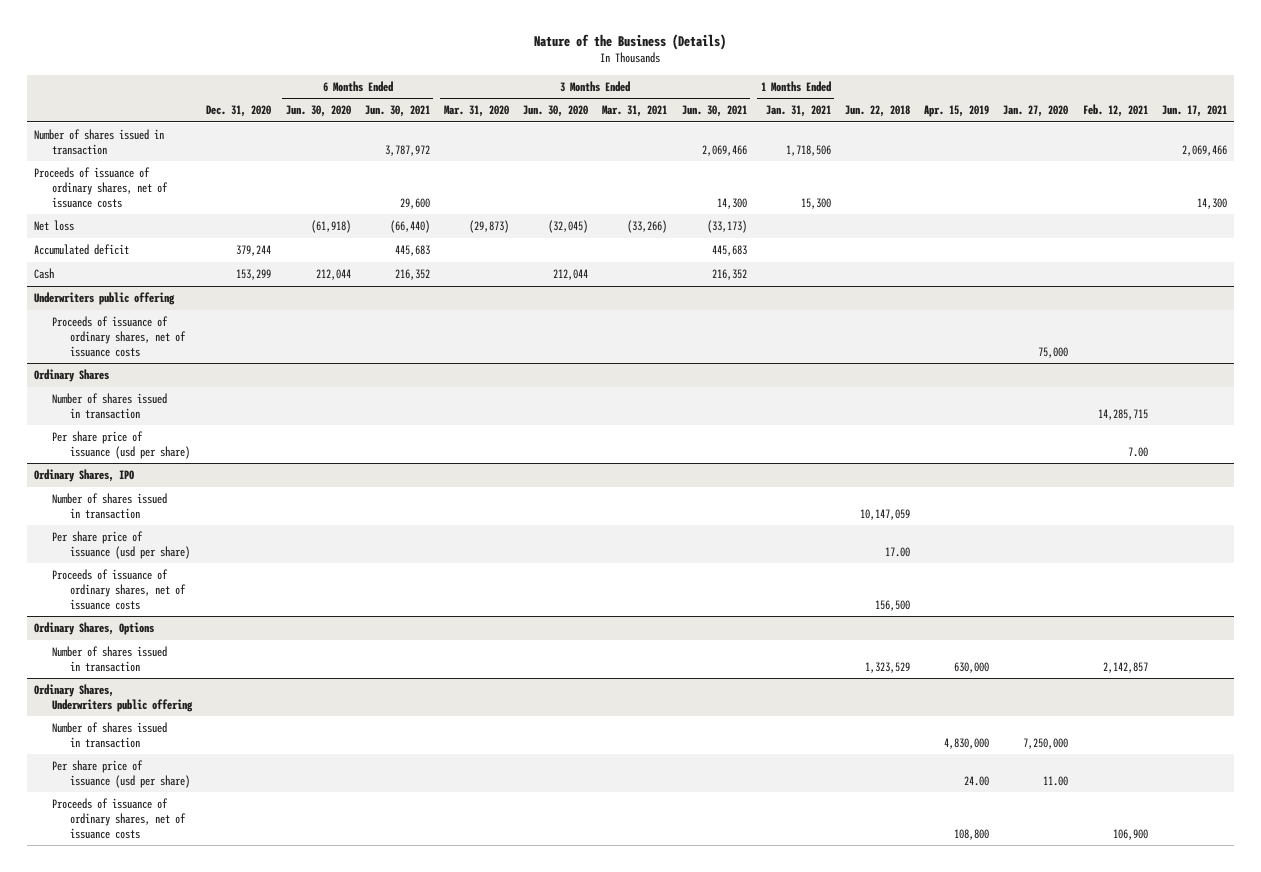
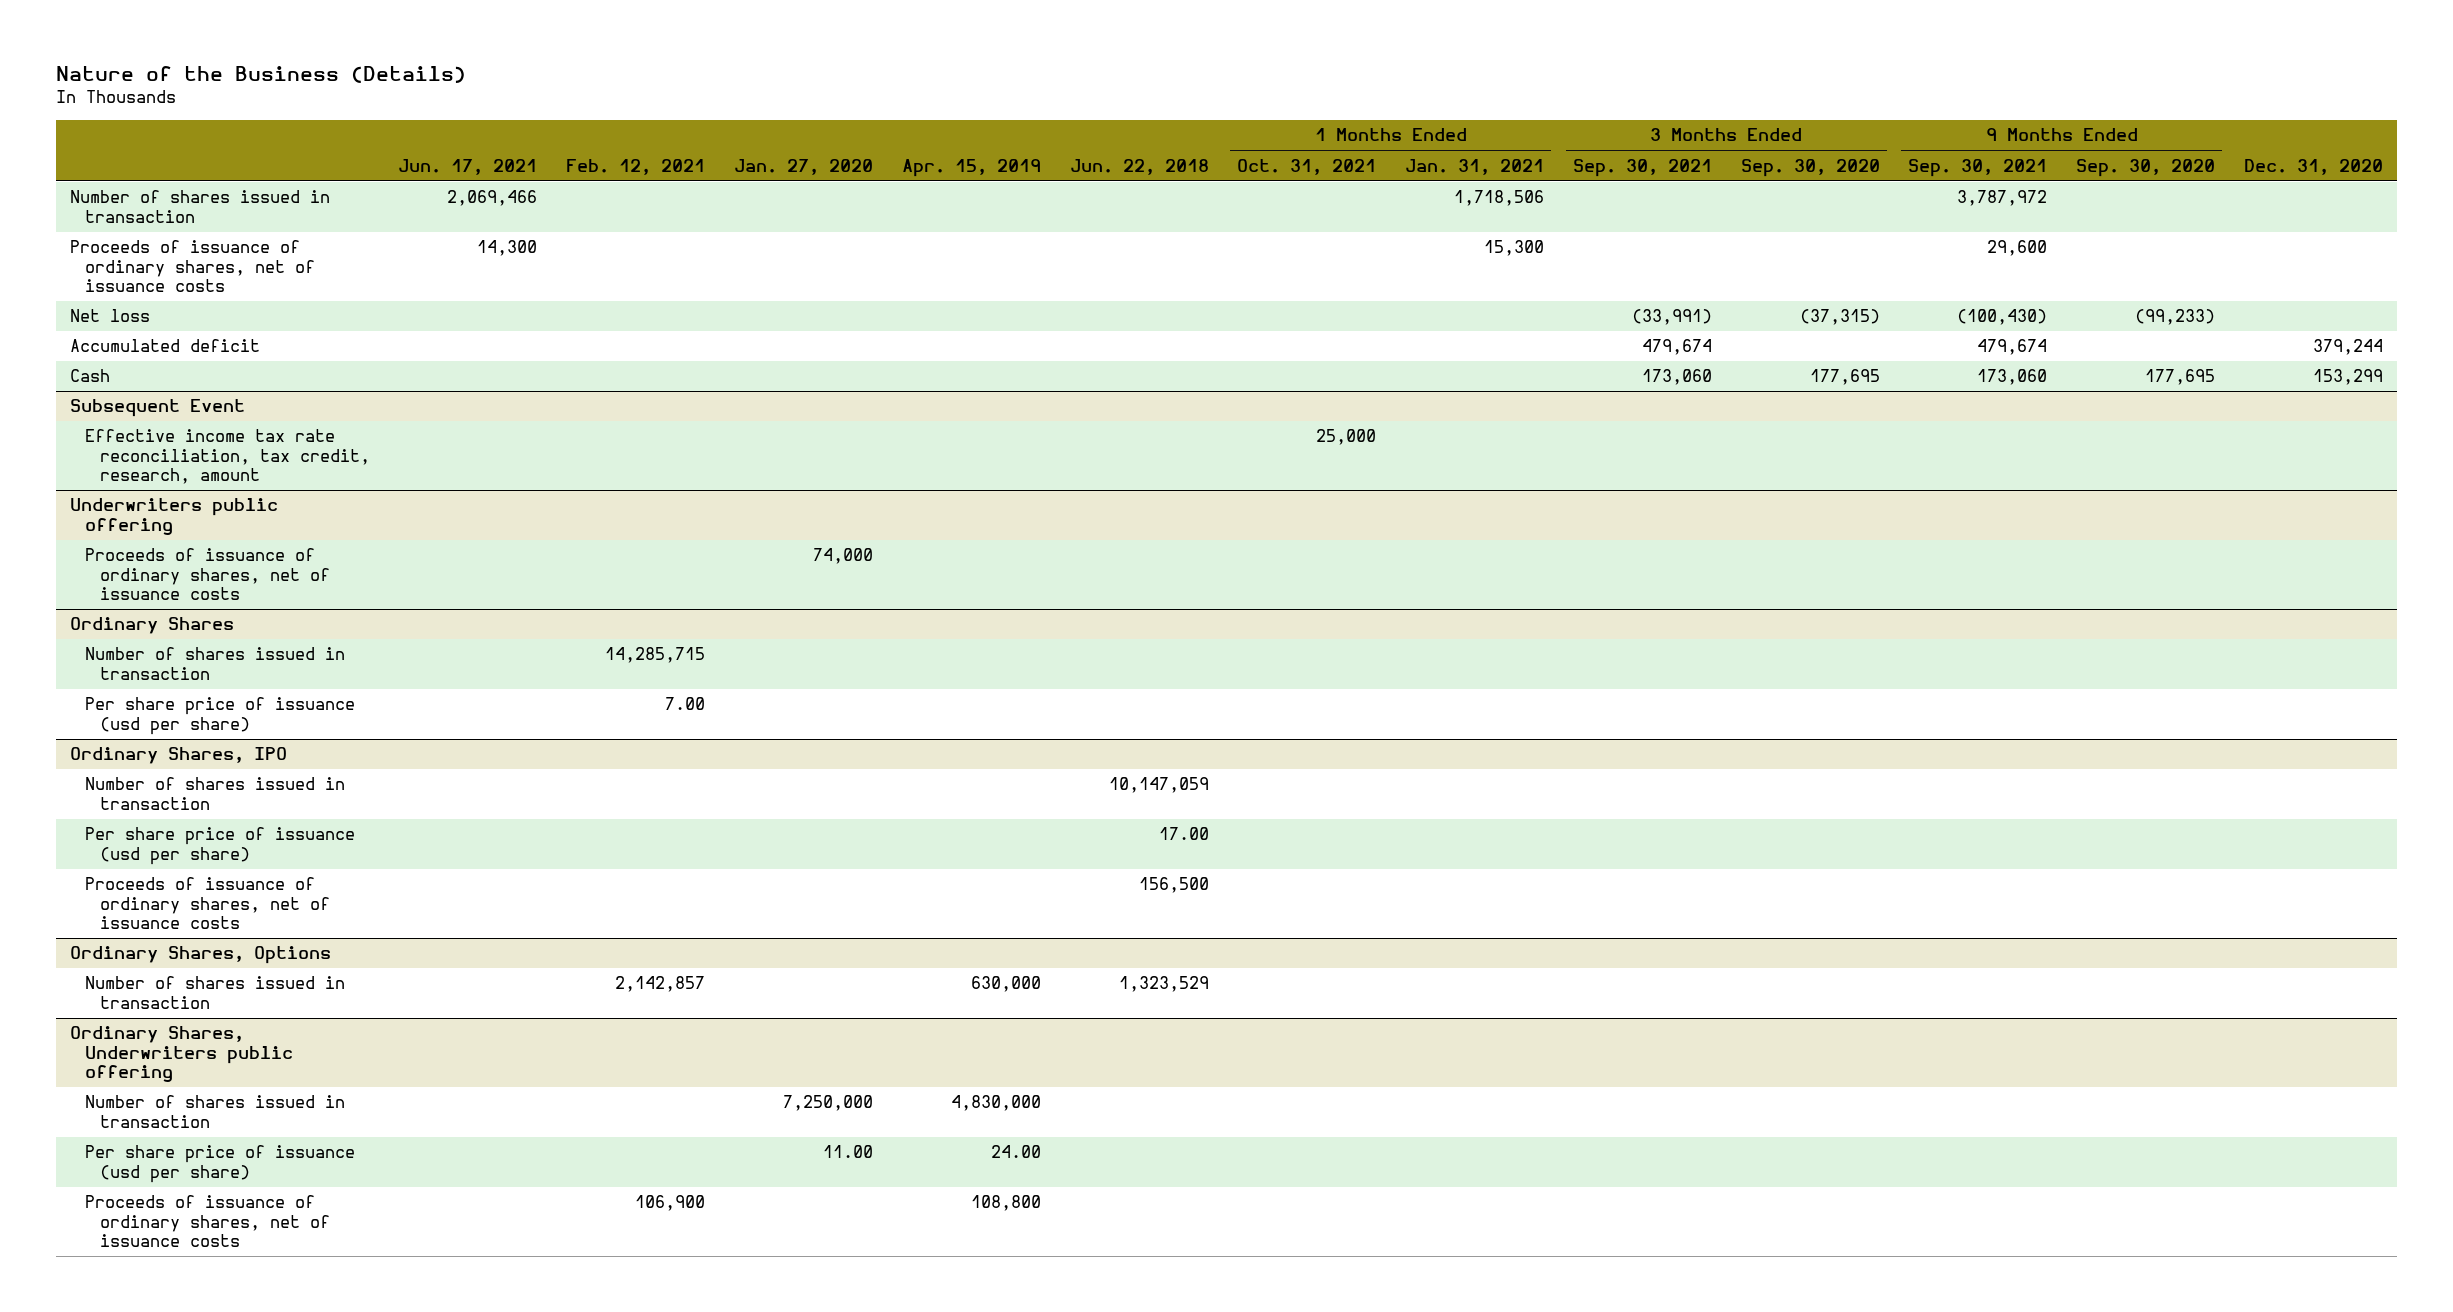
- | Dec. 31, 2020 | 6 Months Ended Jun. 30, 2020 | 6 Months Ended Jun. 30, 2021 | 3 Months Ended Mar. 31, 2020 | 3 Months Ended Jun. 30, 2020 | 3 Months Ended Mar. 31, 2021 | 3 Months Ended Jun. 30, 2021 | 1 Months Ended Jan. 31, 2021 | Jun. 22, 2018 | Apr. 15, 2019 | Jan. 27, 2020 | Feb. 12, 2021 | Jun. 17, 2021
+ | Jun. 17, 2021 | Feb. 12, 2021 | Jan. 27, 2020 | Apr. 15, 2019 | Jun. 22, 2018 | 1 Months Ended Oct. 31, 2021 | 1 Months Ended Jan. 31, 2021 | 3 Months Ended Sep. 30, 2021 | 3 Months Ended Sep. 30, 2020 | 9 Months Ended Sep. 30, 2021 | 9 Months Ended Sep. 30, 2020 | Dec. 31, 2020
+ Subsequent Event
+ Effective income tax rate reconciliation, tax credit, research, amount | | | | | | 25,000 | | | | | |
@ Underwriters public offering
- Proceeds of issuance of ordinary shares, net of issuance costs | | | | | | | | | | | 75,000 | |
+ Proceeds of issuance of ordinary shares, net of issuance costs | | | 74,000 | | | | | | | | |

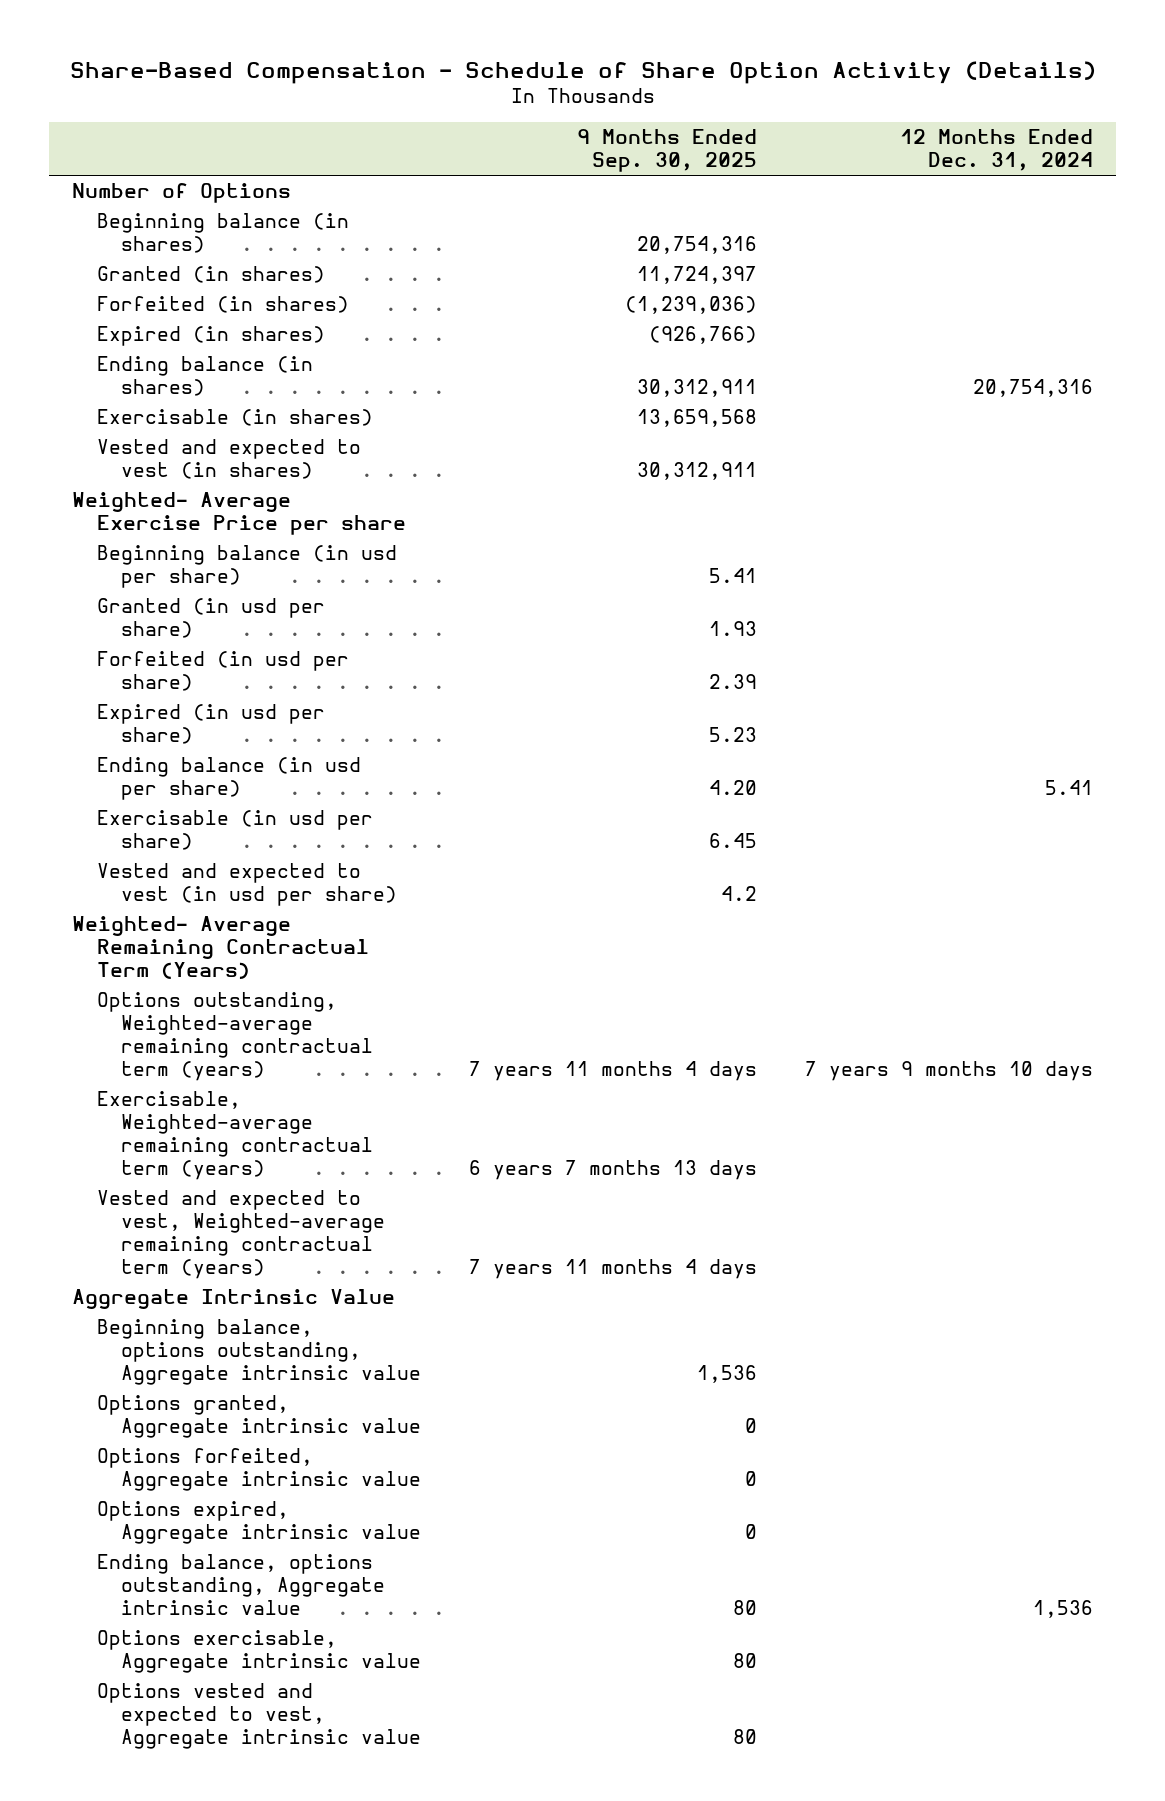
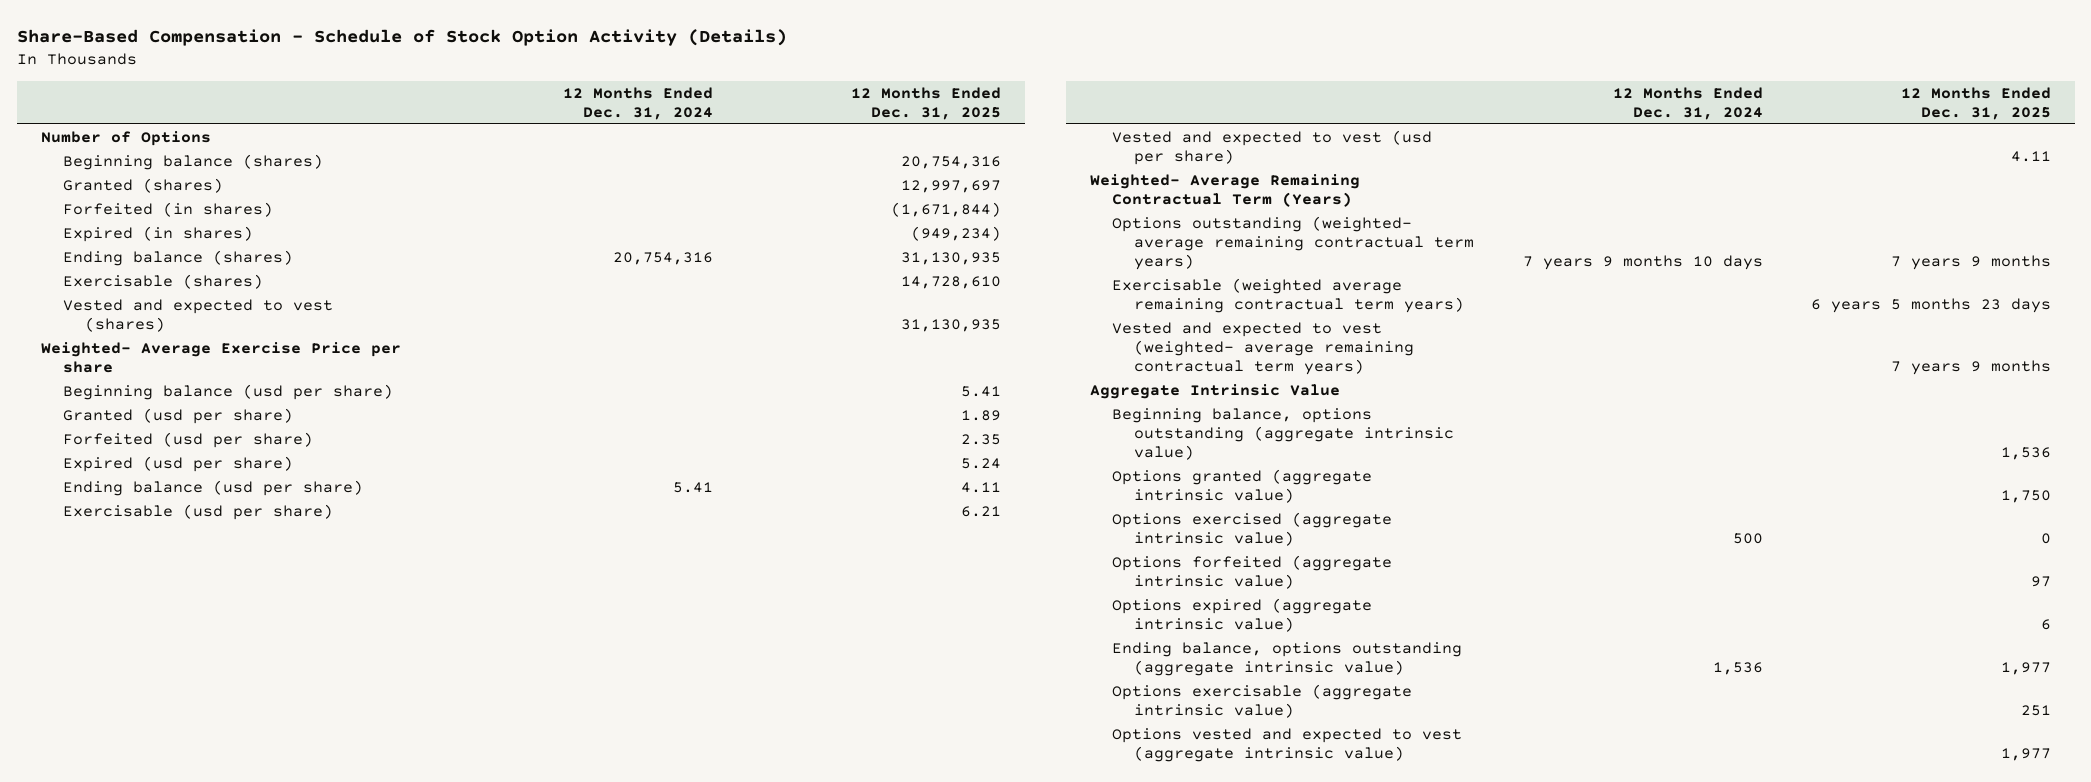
- Share-Based Compensation - Schedule of Share Option Activity (Details)
+ Share-Based Compensation - Schedule of Stock Option Activity (Details)
- | 9 Months Ended Sep. 30, 2025 | 12 Months Ended Dec. 31, 2024
+ | 12 Months Ended Dec. 31, 2024 | 12 Months Ended Dec. 31, 2025
- Beginning balance (in shares) | 20,754,316 |
- Granted (in shares) | 11,724,397 |
+ Beginning balance (shares) | | 20,754,316
+ Granted (shares) | | 12,997,697
- Ending balance (in shares) | 30,312,911 | 20,754,316
- Exercisable (in shares) | 13,659,568 |
- Vested and expected to vest (in shares) | 30,312,911 |
+ Ending balance (shares) | 20,754,316 | 31,130,935
+ Exercisable (shares) | | 14,728,610
+ Vested and expected to vest (shares) | | 31,130,935
- Beginning balance (in usd per share) | 5.41 |
- Granted (in usd per share) | 1.93 |
- Forfeited (in usd per share) | 2.39 |
- Expired (in usd per share) | 5.23 |
- Ending balance (in usd per share) | 4.20 | 5.41
- Exercisable (in usd per share) | 6.45 |
- Vested and expected to vest (in usd per share) | 4.2 |
+ Beginning balance (usd per share) | | 5.41
+ Granted (usd per share) | | 1.89
+ Forfeited (usd per share) | | 2.35
+ Expired (usd per share) | | 5.24
+ Ending balance (usd per share) | 5.41 | 4.11
+ Exercisable (usd per share) | | 6.21
+ Vested and expected to vest (usd per share) | | 4.11
- Options outstanding, Weighted-average remaining contractual term (years) | 7 years 11 months 4 days | 7 years 9 months 10 days
- Exercisable, Weighted-average remaining contractual term (years) | 6 years 7 months 13 days |
- Vested and expected to vest, Weighted-average remaining contractual term (years) | 7 years 11 months 4 days |
+ Options outstanding (weighted- average remaining contractual term years) | 7 years 9 months 10 days | 7 years 9 months
+ Exercisable (weighted average remaining contractual term years) | | 6 years 5 months 23 days
+ Vested and expected to vest (weighted- average remaining contractual term years) | | 7 years 9 months
- Beginning balance, options outstanding, Aggregate intrinsic value | 1,536 |
- Options granted, Aggregate intrinsic value | 0 |
- Options forfeited, Aggregate intrinsic value | 0 |
- Options expired, Aggregate intrinsic value | 0 |
- Ending balance, options outstanding, Aggregate intrinsic value | 80 | 1,536
- Options exercisable, Aggregate intrinsic value | 80 |
- Options vested and expected to vest, Aggregate intrinsic value | 80 |
+ Beginning balance, options outstanding (aggregate intrinsic value) | | 1,536
+ Options granted (aggregate intrinsic value) | | 1,750
+ Options exercised (aggregate intrinsic value) | 500 | 0
+ Options forfeited (aggregate intrinsic value) | | 97
+ Options expired (aggregate intrinsic value) | | 6
+ Ending balance, options outstanding (aggregate intrinsic value) | 1,536 | 1,977
+ Options exercisable (aggregate intrinsic value) | | 251
+ Options vested and expected to vest (aggregate intrinsic value) | | 1,977

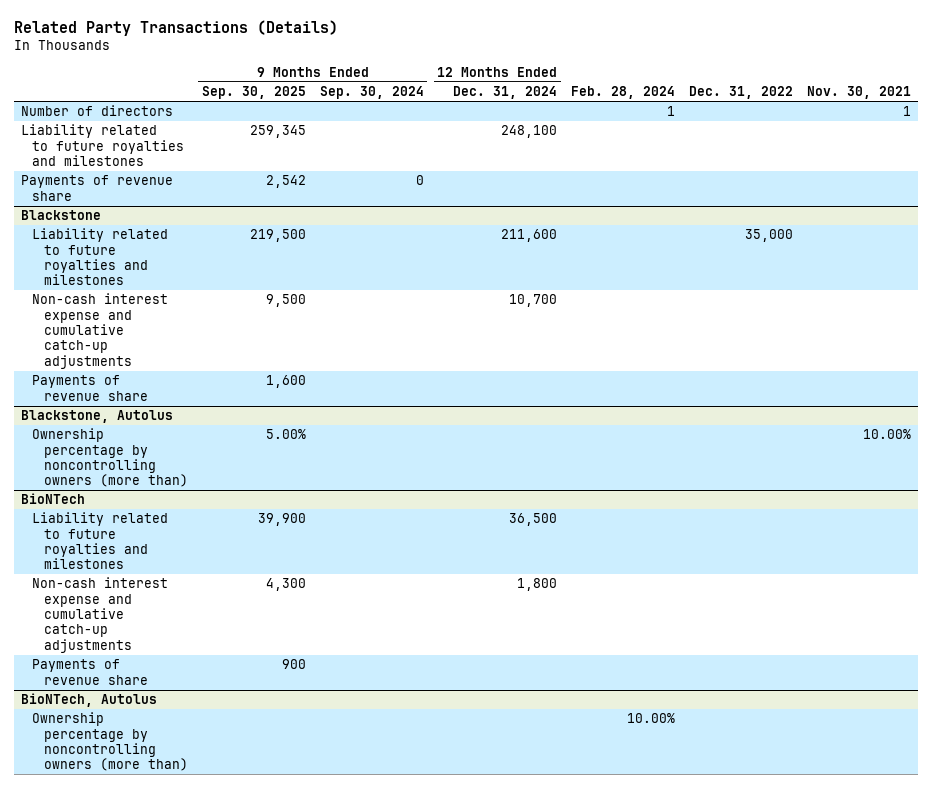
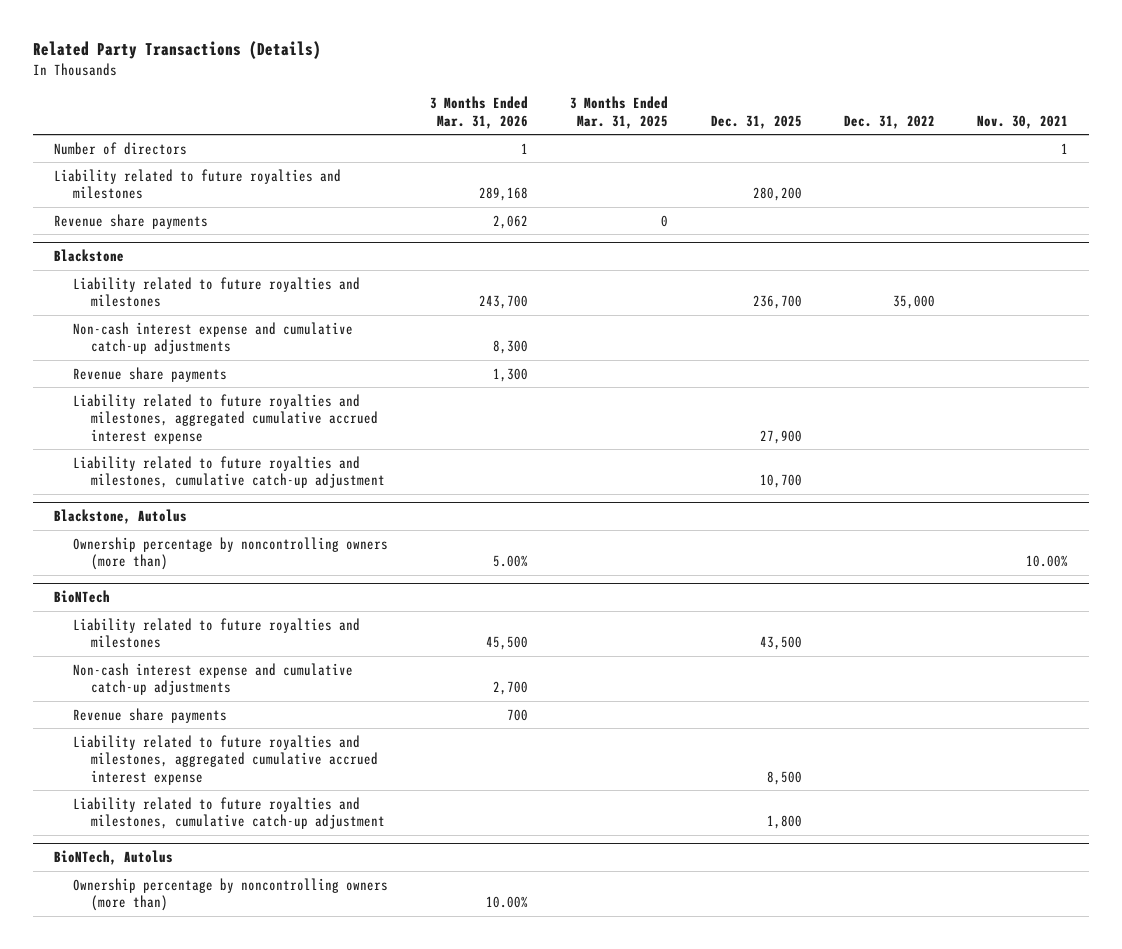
- | 9 Months Ended Sep. 30, 2025 | 9 Months Ended Sep. 30, 2024 | 12 Months Ended Dec. 31, 2024 | Feb. 28, 2024 | Dec. 31, 2022 | Nov. 30, 2021
+ | 3 Months Ended Mar. 31, 2026 | 3 Months Ended Mar. 31, 2025 | Dec. 31, 2025 | Dec. 31, 2022 | Nov. 30, 2021
- Payments of revenue share | 2,542 | 0 | | | |
+ Revenue share payments | 2,062 | 0 | | |
@ Blackstone
- Payments of revenue share | 1,600 | | | | |
+ Revenue share payments | 1,300 | | | |
+ Liability related to future royalties and milestones, aggregated cumulative accrued interest expense | | | 27,900 | |
+ Liability related to future royalties and milestones, cumulative catch-up adjustment | | | 10,700 | |
@ BioNTech
- Payments of revenue share | 900 | | | | |
+ Revenue share payments | 700 | | | |
+ Liability related to future royalties and milestones, aggregated cumulative accrued interest expense | | | 8,500 | |
+ Liability related to future royalties and milestones, cumulative catch-up adjustment | | | 1,800 | |

